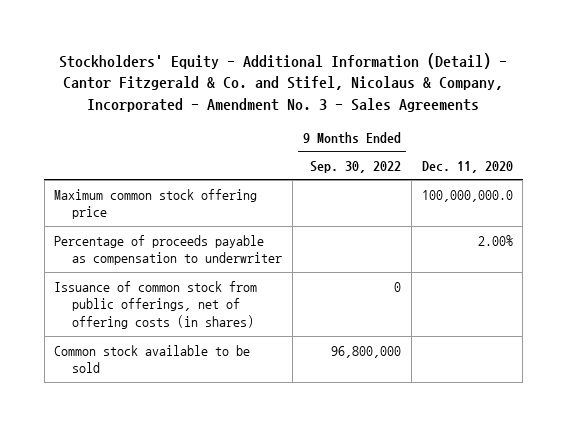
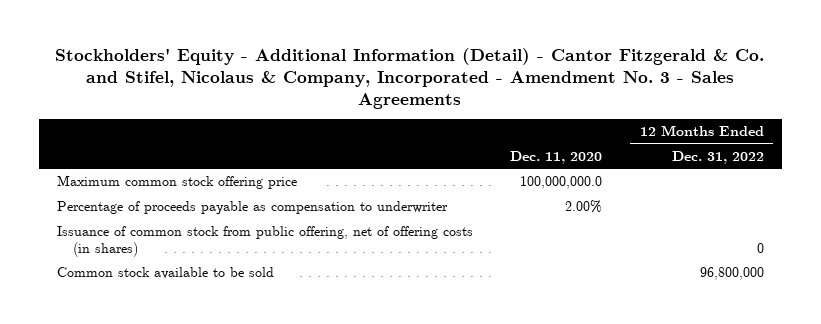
- | 9 Months Ended Sep. 30, 2022 | Dec. 11, 2020
+ | Dec. 11, 2020 | 12 Months Ended Dec. 31, 2022
- Issuance of common stock from public offerings, net of offering costs (in shares) | 0 |
+ Issuance of common stock from public offering, net of offering costs (in shares) | | 0

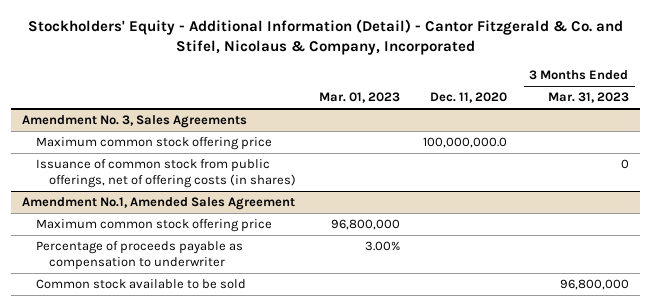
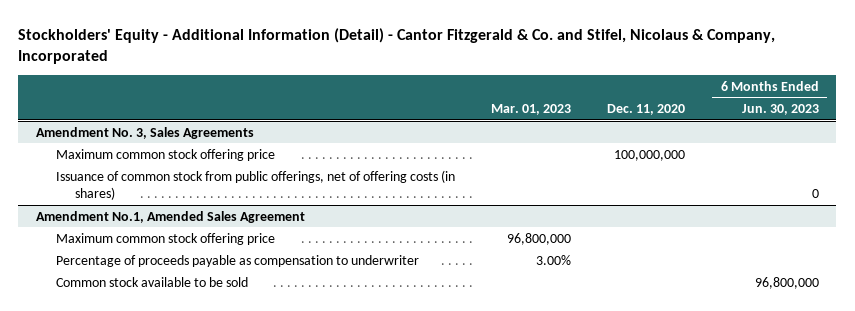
- | Mar. 01, 2023 | Dec. 11, 2020 | 3 Months Ended Mar. 31, 2023
+ | Mar. 01, 2023 | Dec. 11, 2020 | 6 Months Ended Jun. 30, 2023
@ Amendment No. 3, Sales Agreements
- Maximum common stock offering price | | 100,000,000.0 |
+ Maximum common stock offering price | | 100,000,000 |

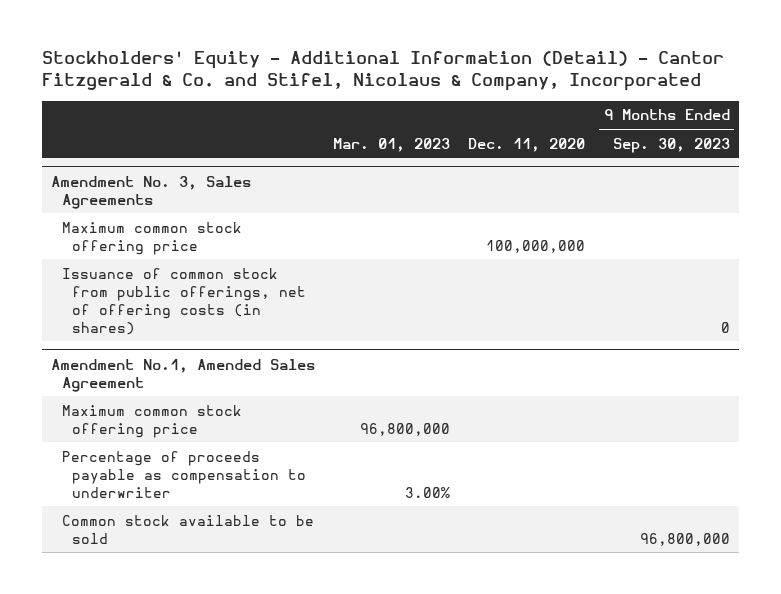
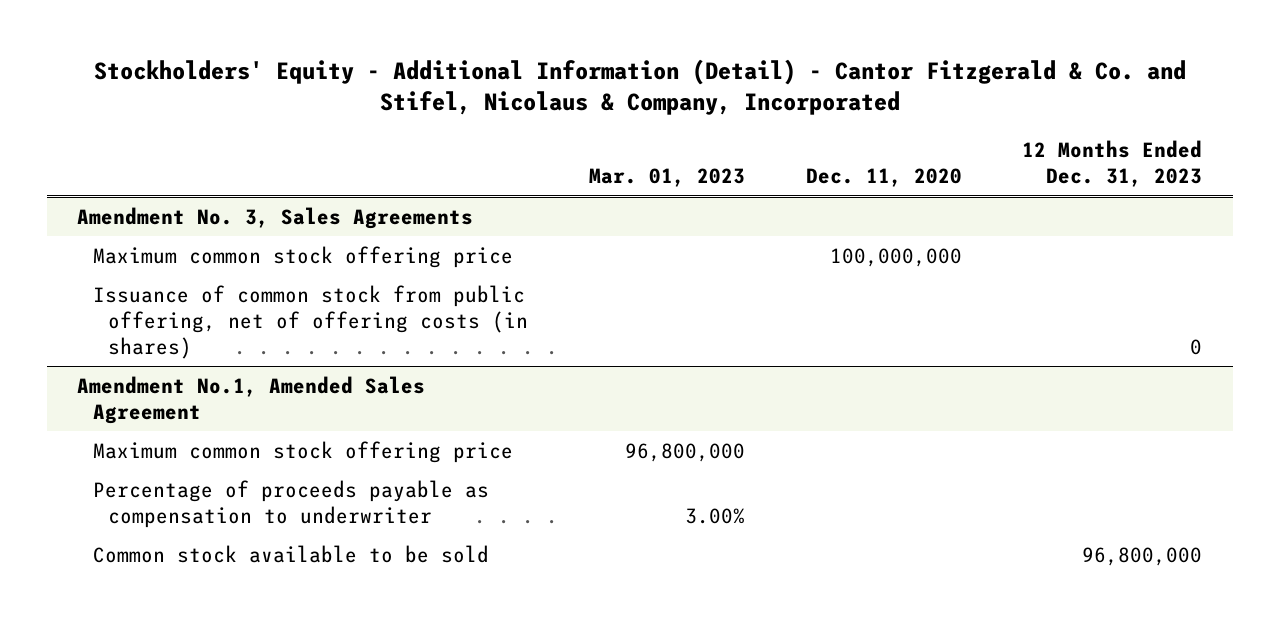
- | Mar. 01, 2023 | Dec. 11, 2020 | 9 Months Ended Sep. 30, 2023
+ | Mar. 01, 2023 | Dec. 11, 2020 | 12 Months Ended Dec. 31, 2023
@ Amendment No. 3, Sales Agreements
- Issuance of common stock from public offerings, net of offering costs (in shares) | | | 0
+ Issuance of common stock from public offering, net of offering costs (in shares) | | | 0

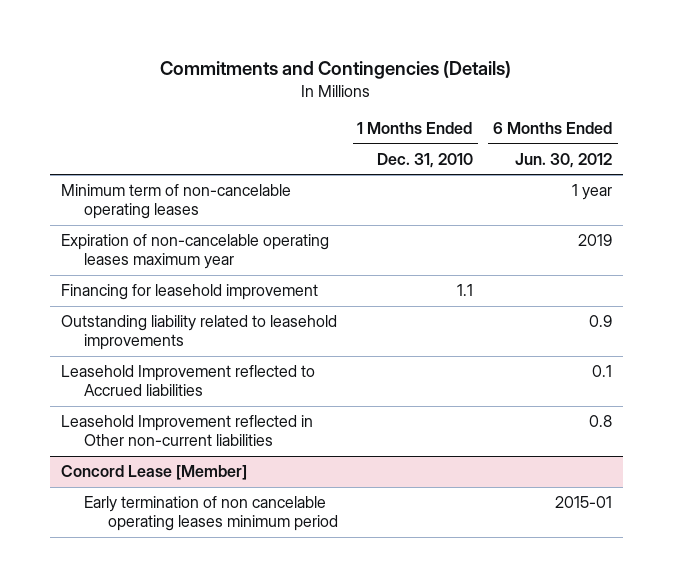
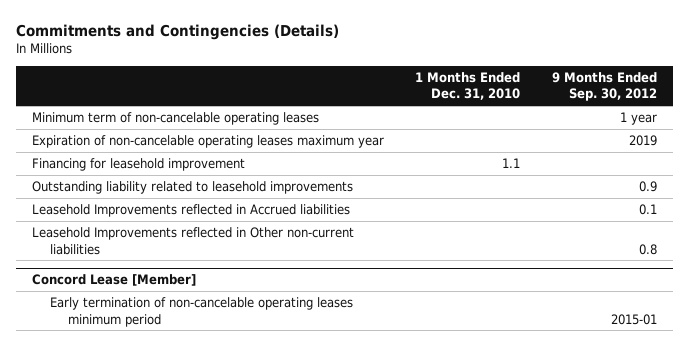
- | 1 Months Ended Dec. 31, 2010 | 6 Months Ended Jun. 30, 2012
+ | 1 Months Ended Dec. 31, 2010 | 9 Months Ended Sep. 30, 2012
- Leasehold Improvement reflected to Accrued liabilities | | 0.1
- Leasehold Improvement reflected in Other non-current liabilities | | 0.8
+ Leasehold Improvements reflected in Accrued liabilities | | 0.1
+ Leasehold Improvements reflected in Other non-current liabilities | | 0.8
@ Concord Lease [Member]
- Early termination of non cancelable operating leases minimum period | | 2015-01
+ Early termination of non-cancelable operating leases minimum period | | 2015-01

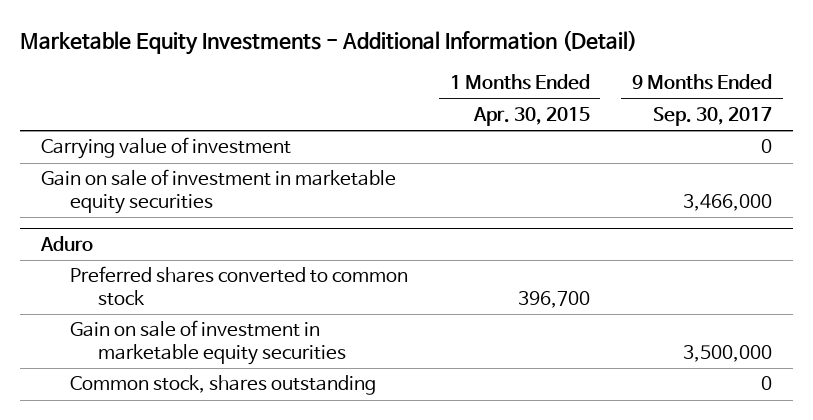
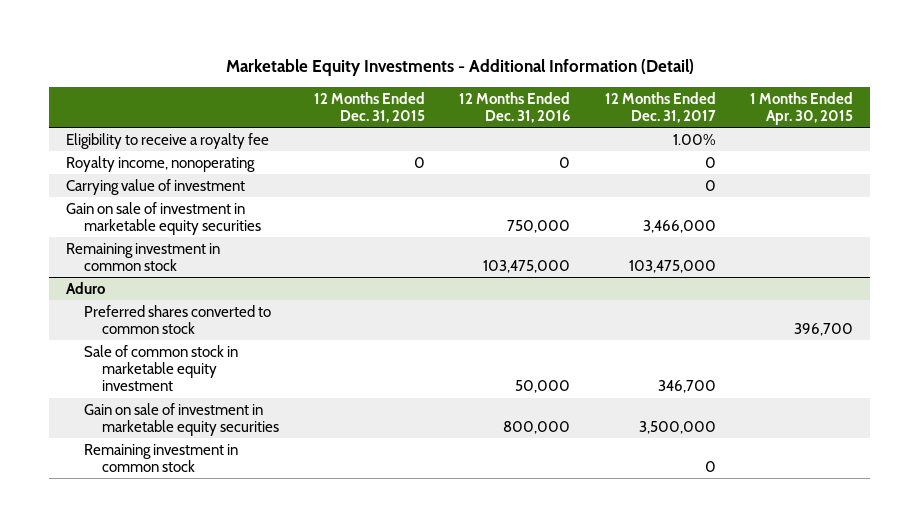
- | 1 Months Ended Apr. 30, 2015 | 9 Months Ended Sep. 30, 2017
+ | 12 Months Ended Dec. 31, 2015 | 12 Months Ended Dec. 31, 2016 | 12 Months Ended Dec. 31, 2017 | 1 Months Ended Apr. 30, 2015
+ Eligibility to receive a royalty fee | | | 1.00% |
+ Royalty income, nonoperating | 0 | 0 | 0 |
+ Remaining investment in common stock | | 103,475,000 | 103,475,000 |
@ Aduro
+ Sale of common stock in marketable equity investment | | 50,000 | 346,700 |
- Common stock, shares outstanding | | 0
+ Remaining investment in common stock | | | 0 |

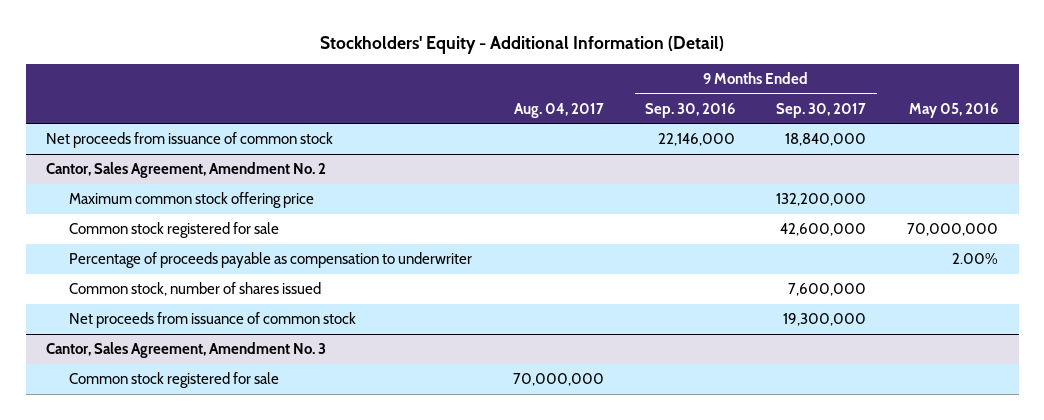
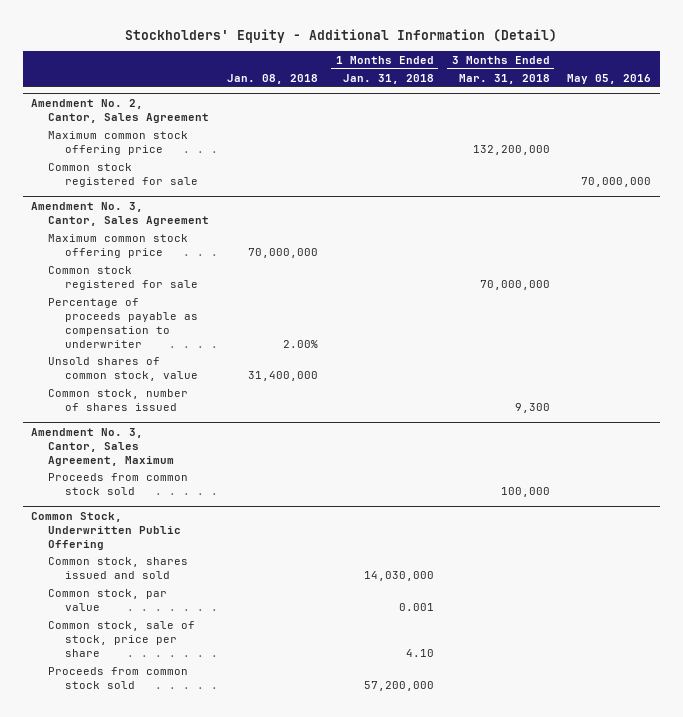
- | Aug. 04, 2017 | 9 Months Ended Sep. 30, 2016 | 9 Months Ended Sep. 30, 2017 | May 05, 2016
+ | Jan. 08, 2018 | 1 Months Ended Jan. 31, 2018 | 3 Months Ended Mar. 31, 2018 | May 05, 2016
- Net proceeds from issuance of common stock | | 22,146,000 | 18,840,000 |
- Cantor, Sales Agreement, Amendment No. 2
+ Amendment No. 2, Cantor, Sales Agreement
- Percentage of proceeds payable as compensation to underwriter | | | | 2.00%
- Common stock, number of shares issued | | | 7,600,000 |
- Net proceeds from issuance of common stock | | | 19,300,000 |
- Cantor, Sales Agreement, Amendment No. 3
+ Amendment No. 3, Cantor, Sales Agreement
+ Maximum common stock offering price | 70,000,000 | | |
+ Percentage of proceeds payable as compensation to underwriter | 2.00% | | |
+ Unsold shares of common stock, value | 31,400,000 | | |
+ Common stock, number of shares issued | | | 9,300 |
+ Amendment No. 3, Cantor, Sales Agreement, Maximum
+ Proceeds from common stock sold | | | 100,000 |
+ Common Stock, Underwritten Public Offering
+ Common stock, shares issued and sold | | 14,030,000 | |
+ Common stock, par value | | 0.001 | |
+ Common stock, sale of stock, price per share | | 4.10 | |
+ Proceeds from common stock sold | | 57,200,000 | |

